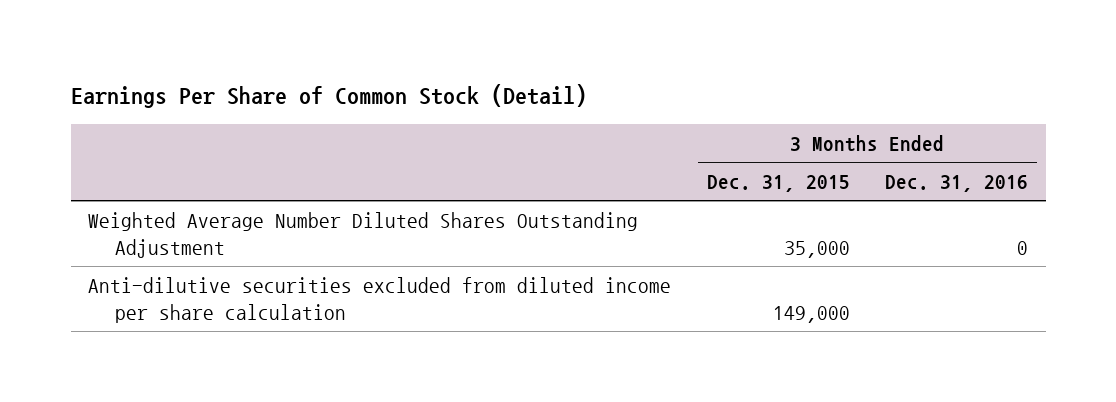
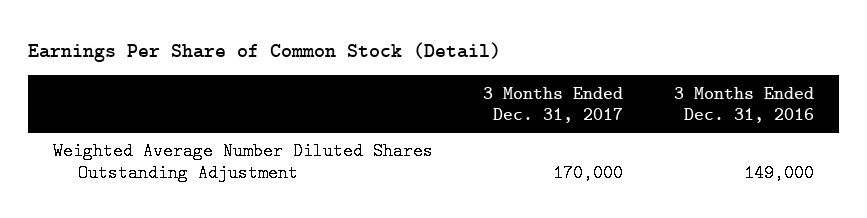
- | 3 Months Ended Dec. 31, 2015 | 3 Months Ended Dec. 31, 2016
+ | 3 Months Ended Dec. 31, 2017 | 3 Months Ended Dec. 31, 2016
- Weighted Average Number Diluted Shares Outstanding Adjustment | 35,000 | 0
- Anti-dilutive securities excluded from diluted income per share calculation | 149,000 |
+ Weighted Average Number Diluted Shares Outstanding Adjustment | 170,000 | 149,000

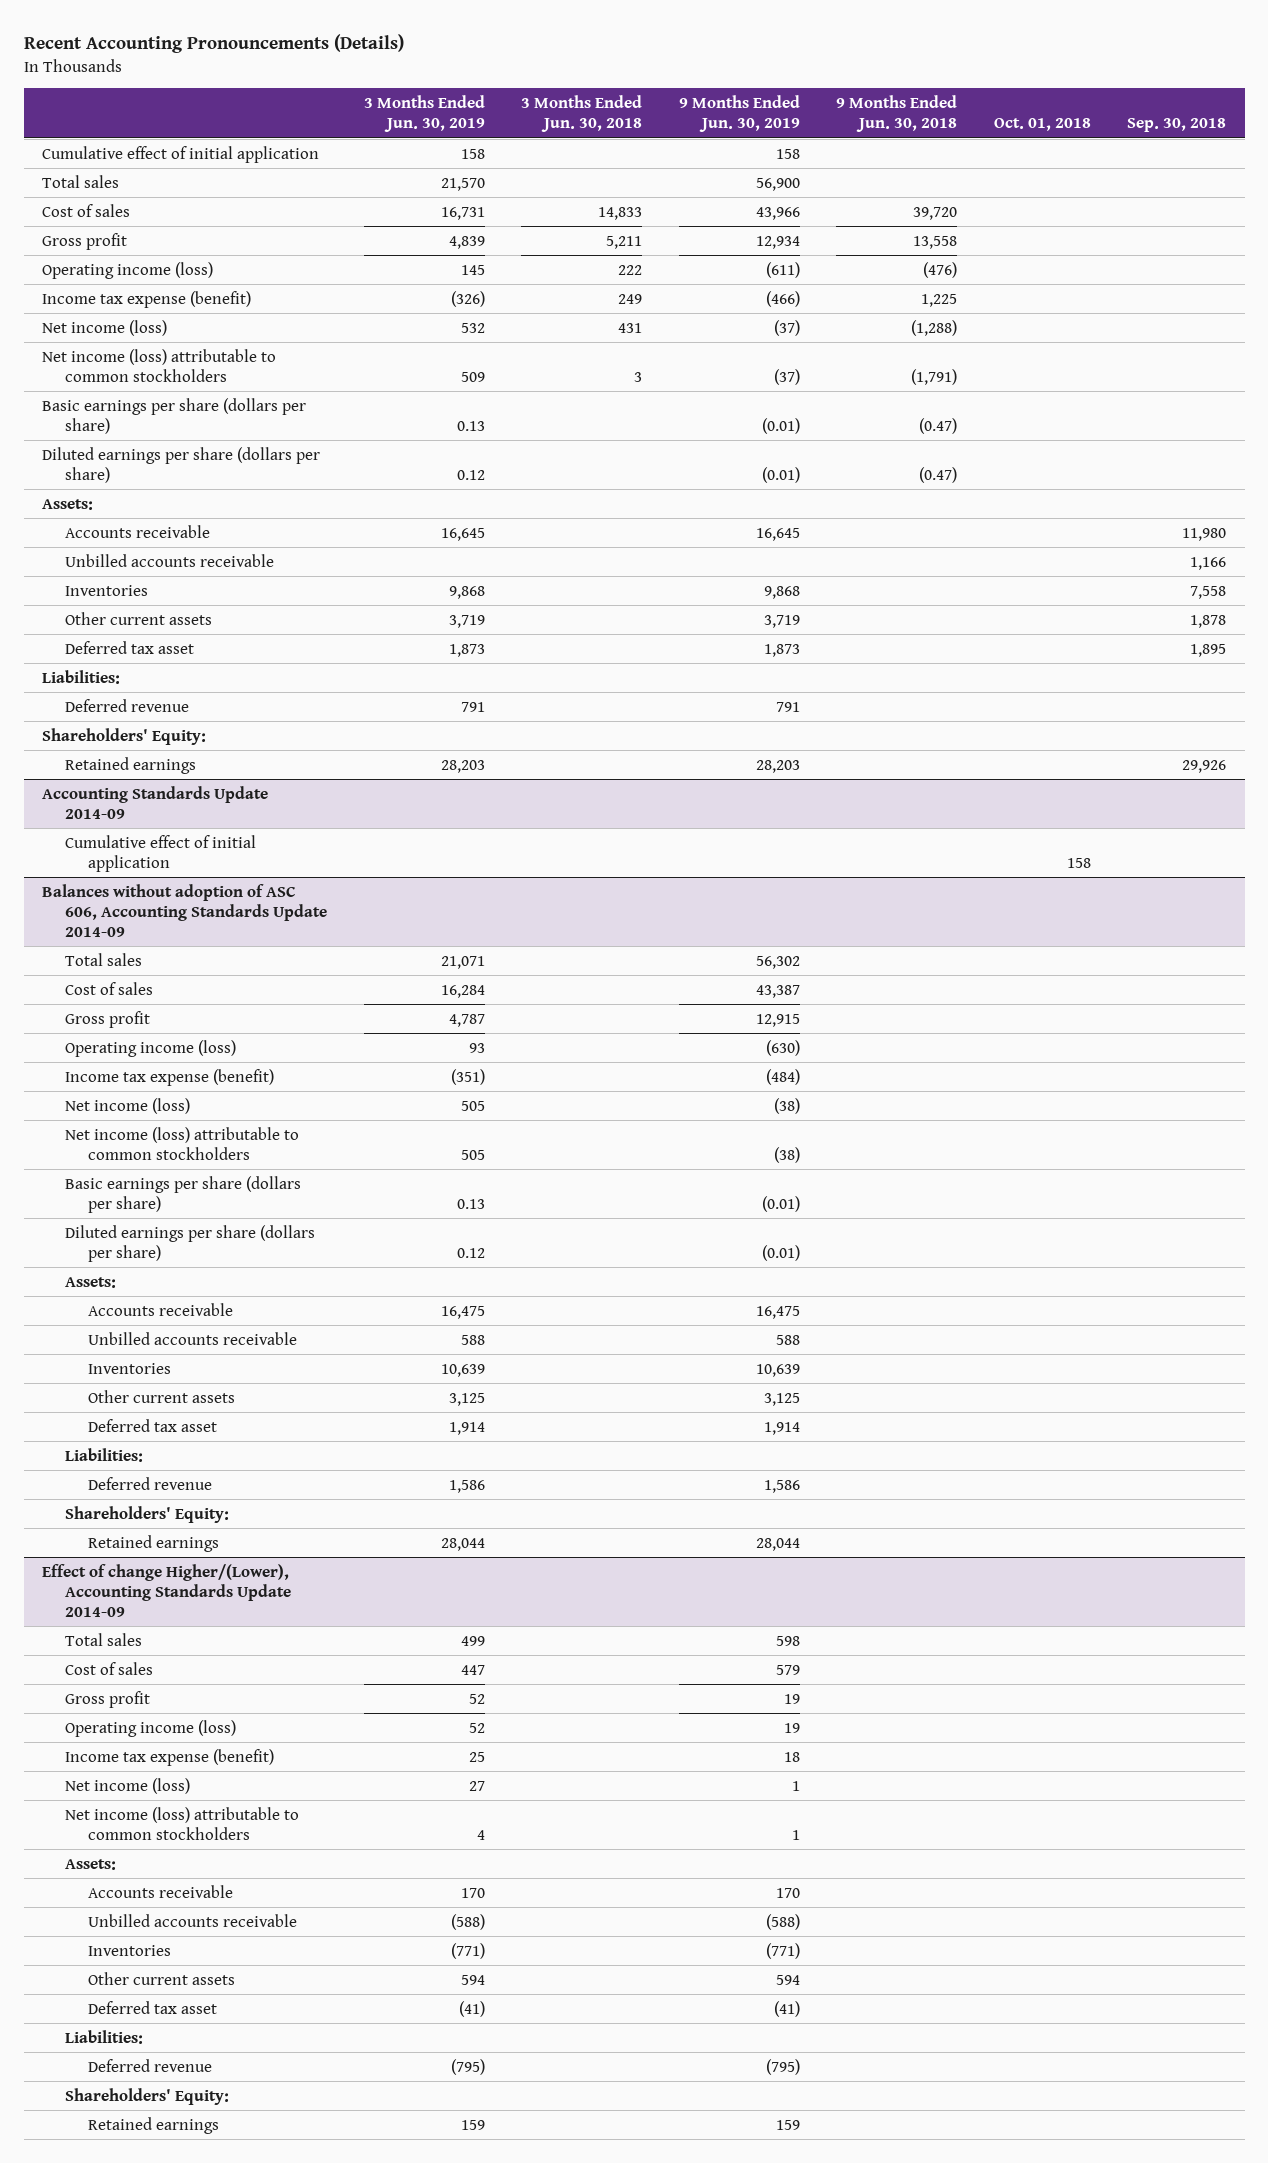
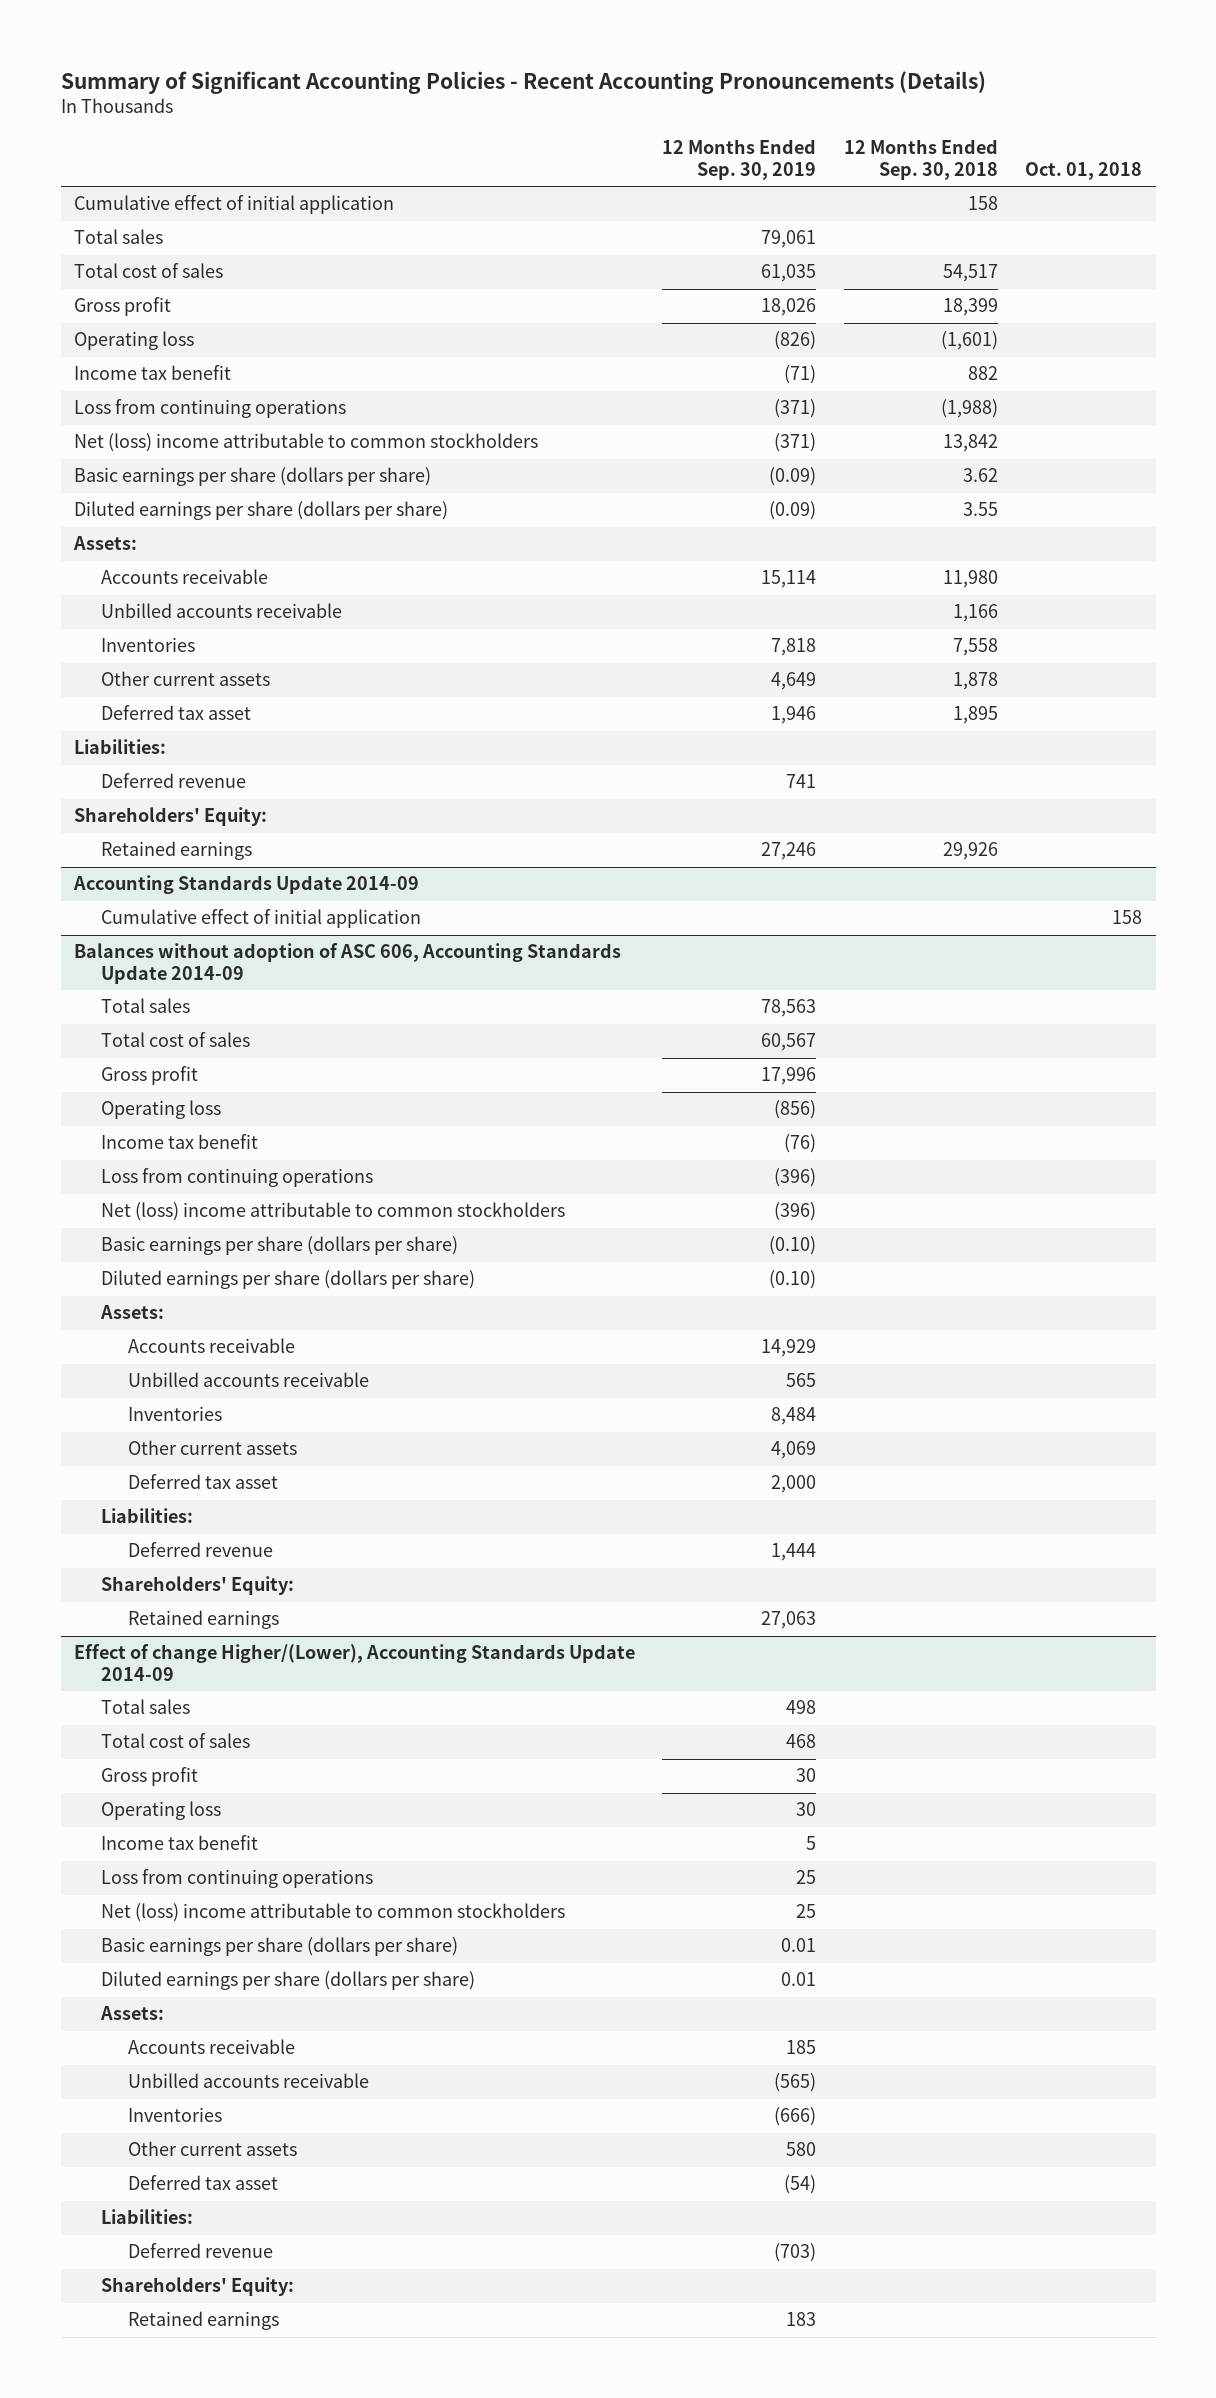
- Recent Accounting Pronouncements (Details)
+ Summary of Significant Accounting Policies - Recent Accounting Pronouncements (Details)
- | 3 Months Ended Jun. 30, 2019 | 3 Months Ended Jun. 30, 2018 | 9 Months Ended Jun. 30, 2019 | 9 Months Ended Jun. 30, 2018 | Oct. 01, 2018 | Sep. 30, 2018
+ | 12 Months Ended Sep. 30, 2019 | 12 Months Ended Sep. 30, 2018 | Oct. 01, 2018
- Cost of sales | 16,731 | 14,833 | 43,966 | 39,720 | |
+ Total cost of sales | 61,035 | 54,517 |
- Operating income (loss) | 145 | 222 | (611) | (476) | |
- Income tax expense (benefit) | (326) | 249 | (466) | 1,225 | |
- Net income (loss) | 532 | 431 | (37) | (1,288) | |
- Net income (loss) attributable to common stockholders | 509 | 3 | (37) | (1,791) | |
+ Operating loss | (826) | (1,601) |
+ Income tax benefit | (71) | 882 |
+ Loss from continuing operations | (371) | (1,988) |
+ Net (loss) income attributable to common stockholders | (371) | 13,842 |
@ Balances without adoption of ASC 606, Accounting Standards Update 2014-09
- Cost of sales | 16,284 | | 43,387 | | |
+ Total cost of sales | 60,567 | |
- Operating income (loss) | 93 | | (630) | | |
- Income tax expense (benefit) | (351) | | (484) | | |
- Net income (loss) | 505 | | (38) | | |
- Net income (loss) attributable to common stockholders | 505 | | (38) | | |
+ Operating loss | (856) | |
+ Income tax benefit | (76) | |
+ Loss from continuing operations | (396) | |
+ Net (loss) income attributable to common stockholders | (396) | |
@ Effect of change Higher/(Lower), Accounting Standards Update 2014-09
- Cost of sales | 447 | | 579 | | |
+ Total cost of sales | 468 | |
- Operating income (loss) | 52 | | 19 | | |
- Income tax expense (benefit) | 25 | | 18 | | |
- Net income (loss) | 27 | | 1 | | |
- Net income (loss) attributable to common stockholders | 4 | | 1 | | |
+ Operating loss | 30 | |
+ Income tax benefit | 5 | |
+ Loss from continuing operations | 25 | |
+ Net (loss) income attributable to common stockholders | 25 | |
+ Basic earnings per share (dollars per share) | 0.01 | |
+ Diluted earnings per share (dollars per share) | 0.01 | |

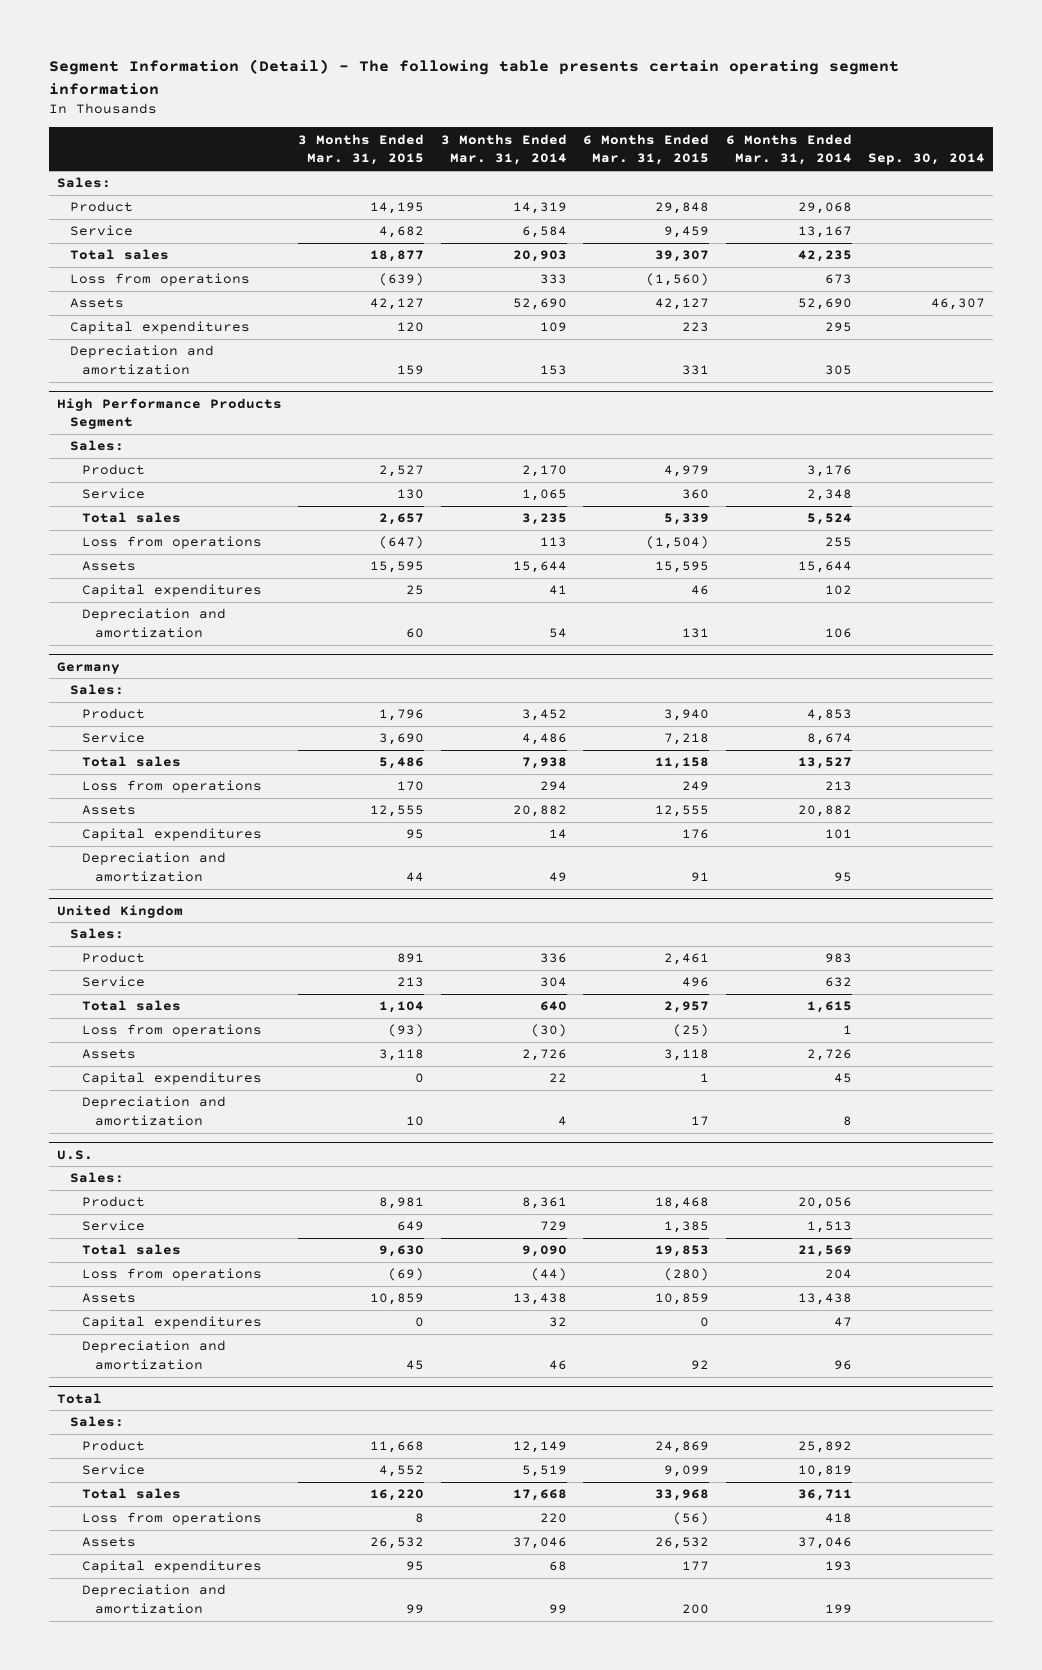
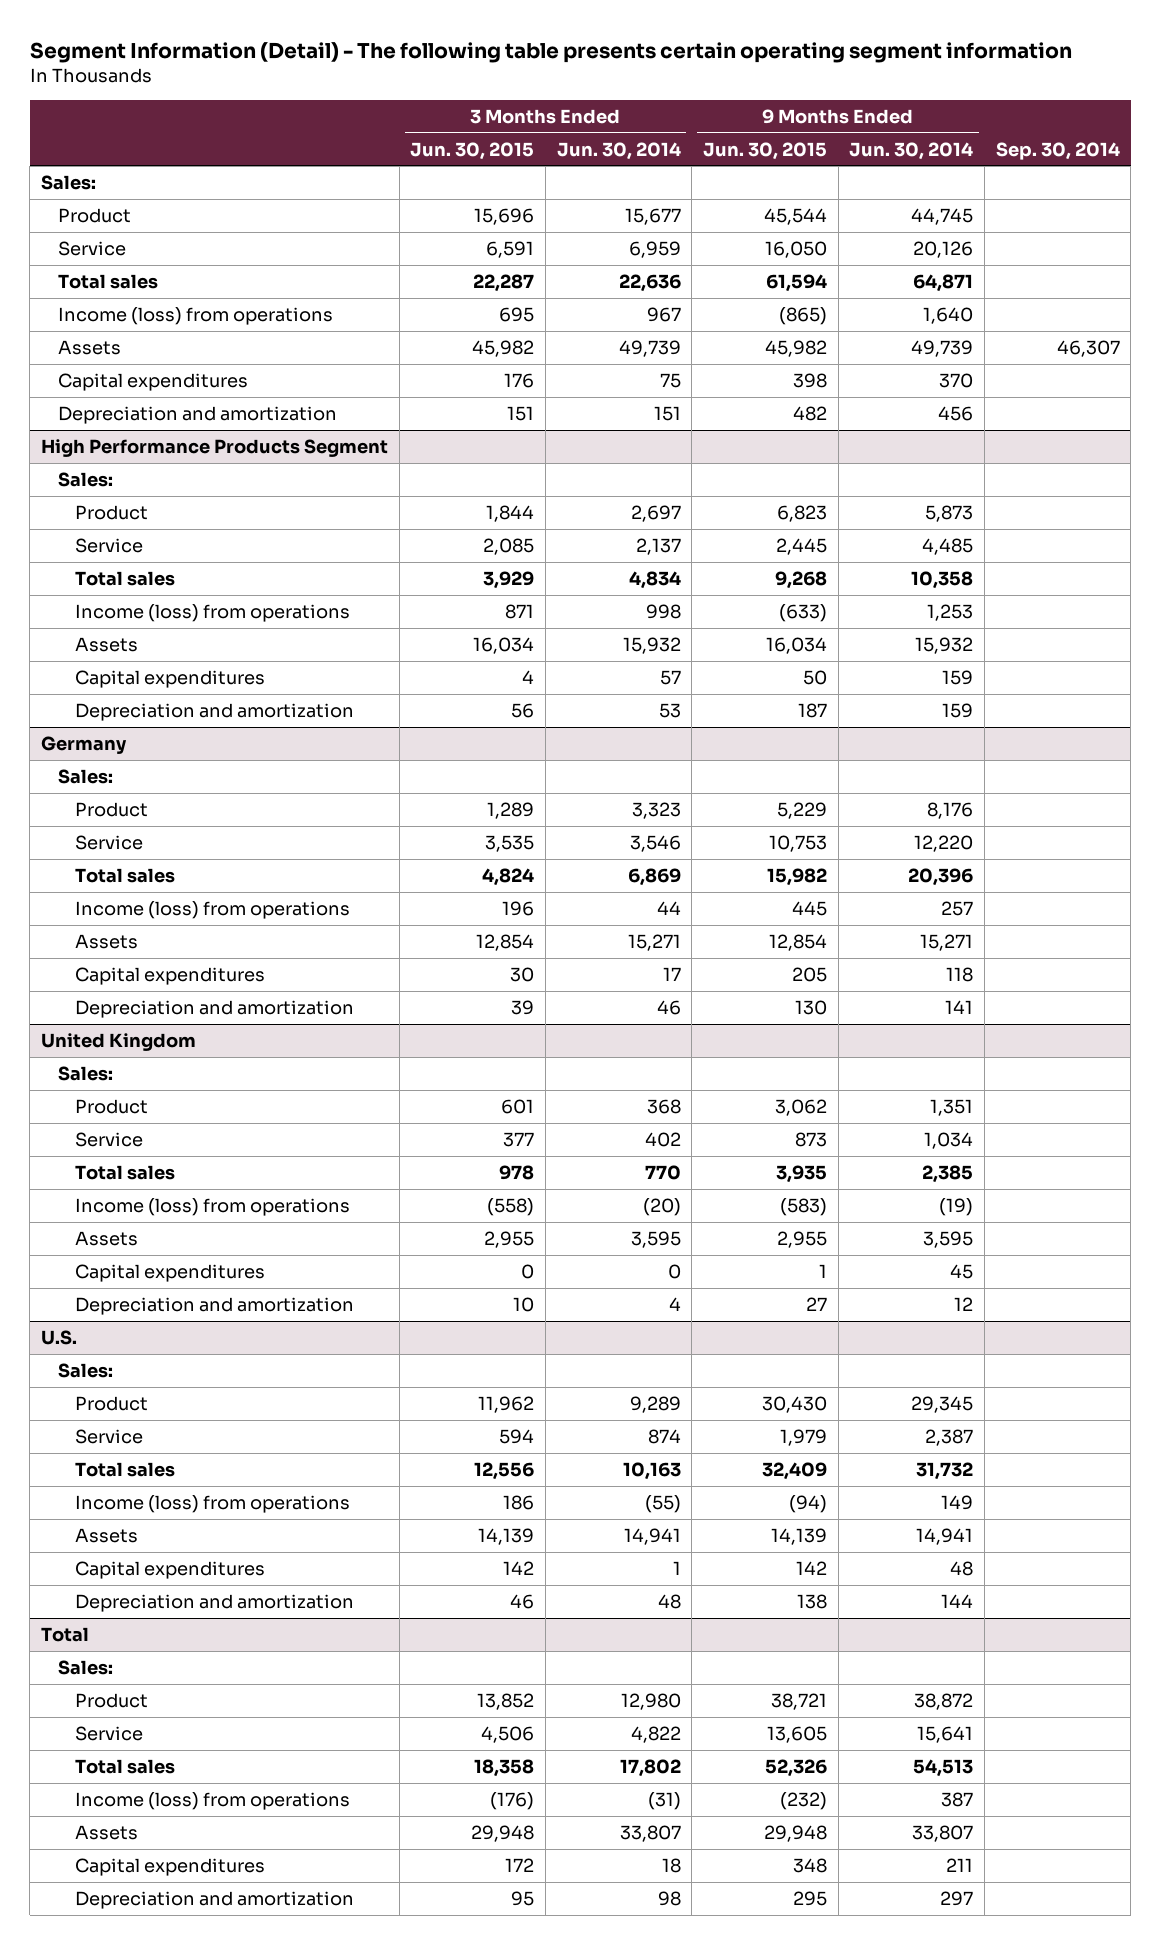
- | 3 Months Ended Mar. 31, 2015 | 3 Months Ended Mar. 31, 2014 | 6 Months Ended Mar. 31, 2015 | 6 Months Ended Mar. 31, 2014 | Sep. 30, 2014
+ | 3 Months Ended Jun. 30, 2015 | 3 Months Ended Jun. 30, 2014 | 9 Months Ended Jun. 30, 2015 | 9 Months Ended Jun. 30, 2014 | Sep. 30, 2014
- Loss from operations | (639) | 333 | (1,560) | 673 |
+ Income (loss) from operations | 695 | 967 | (865) | 1,640 |
@ High Performance Products Segment
- Loss from operations | (647) | 113 | (1,504) | 255 |
+ Income (loss) from operations | 871 | 998 | (633) | 1,253 |
@ Germany
- Loss from operations | 170 | 294 | 249 | 213 |
+ Income (loss) from operations | 196 | 44 | 445 | 257 |
@ United Kingdom
- Loss from operations | (93) | (30) | (25) | 1 |
+ Income (loss) from operations | (558) | (20) | (583) | (19) |
@ U.S.
- Loss from operations | (69) | (44) | (280) | 204 |
+ Income (loss) from operations | 186 | (55) | (94) | 149 |
@ Total
- Loss from operations | 8 | 220 | (56) | 418 |
+ Income (loss) from operations | (176) | (31) | (232) | 387 |

